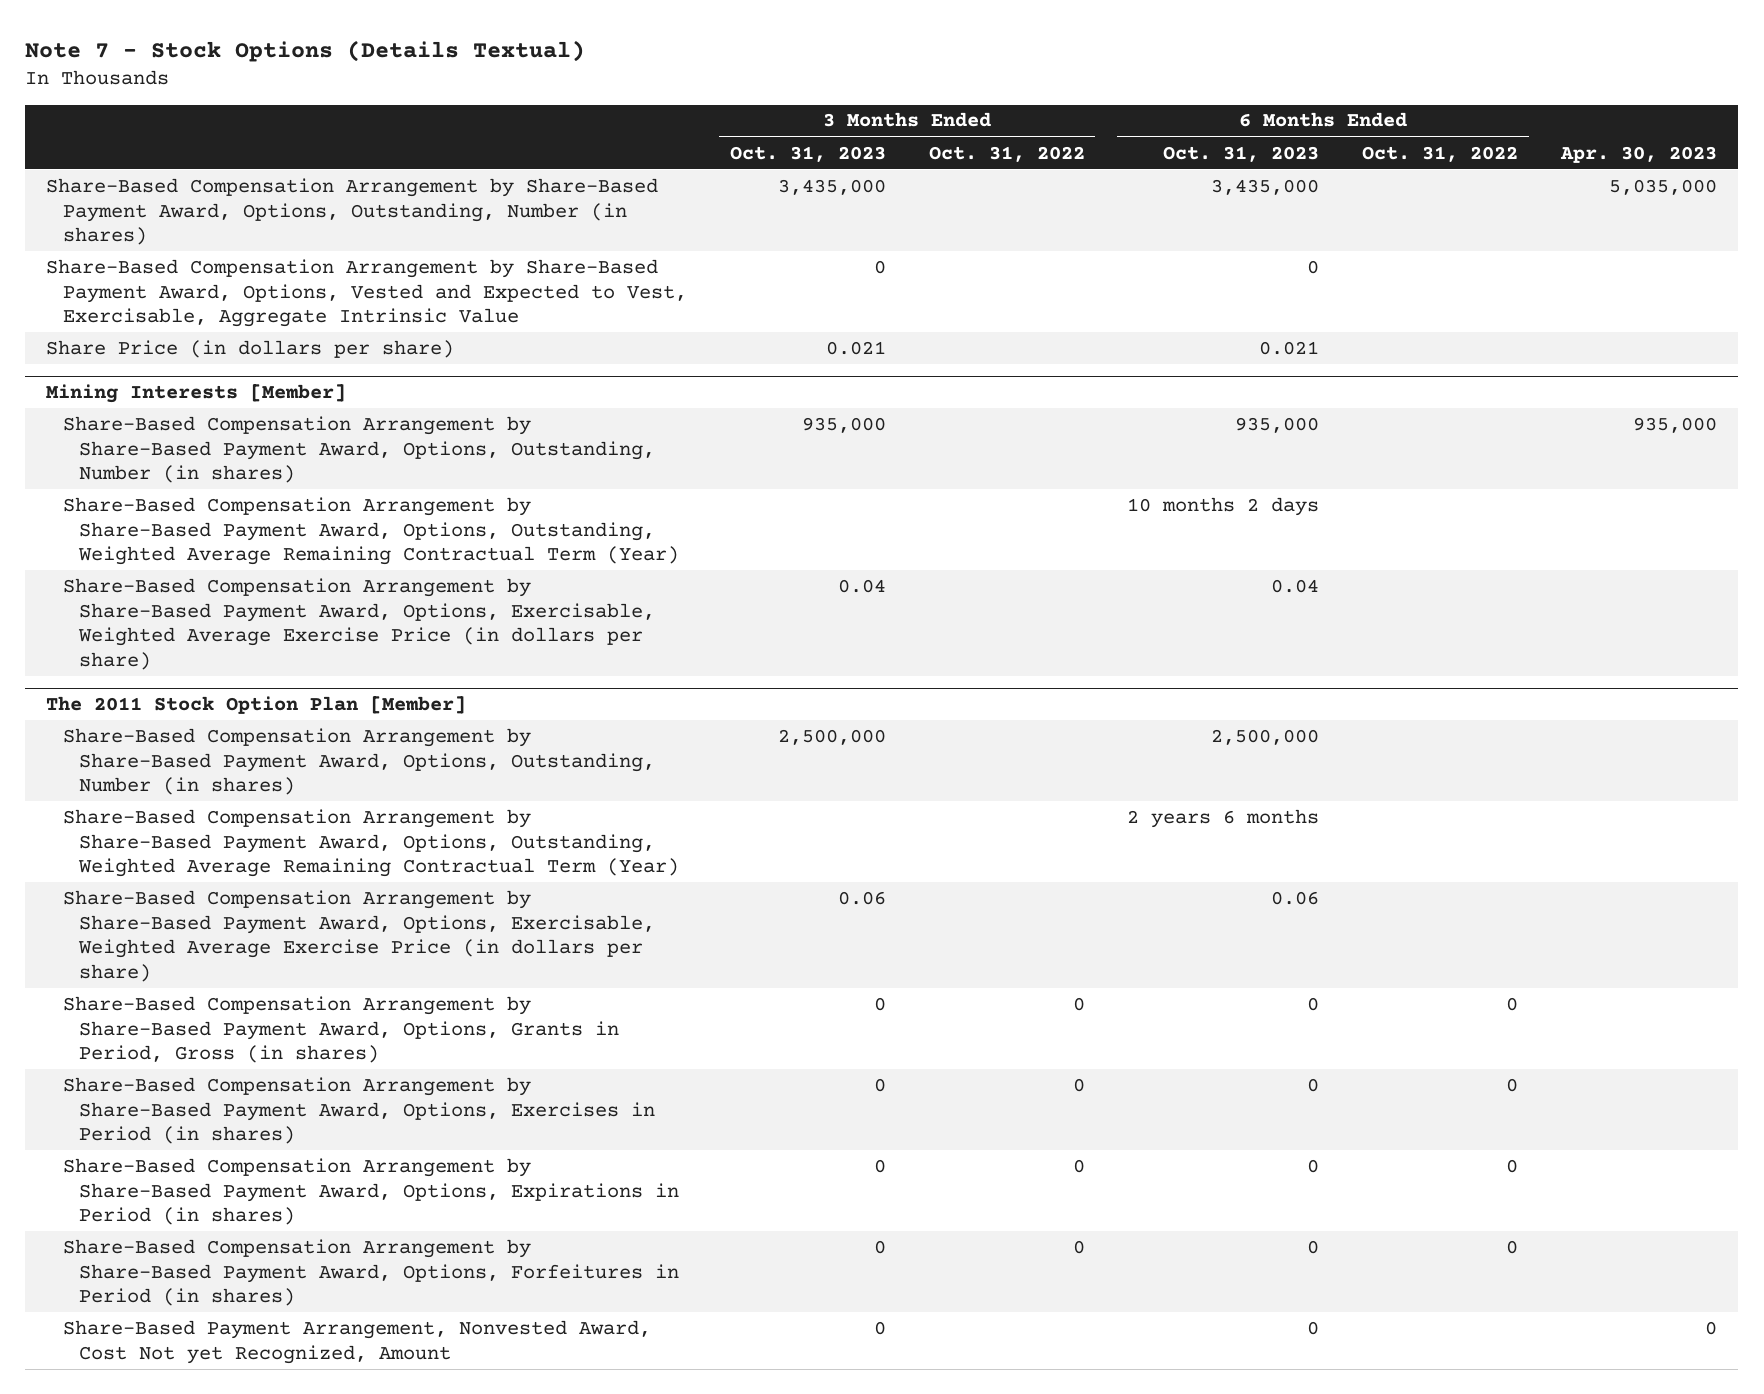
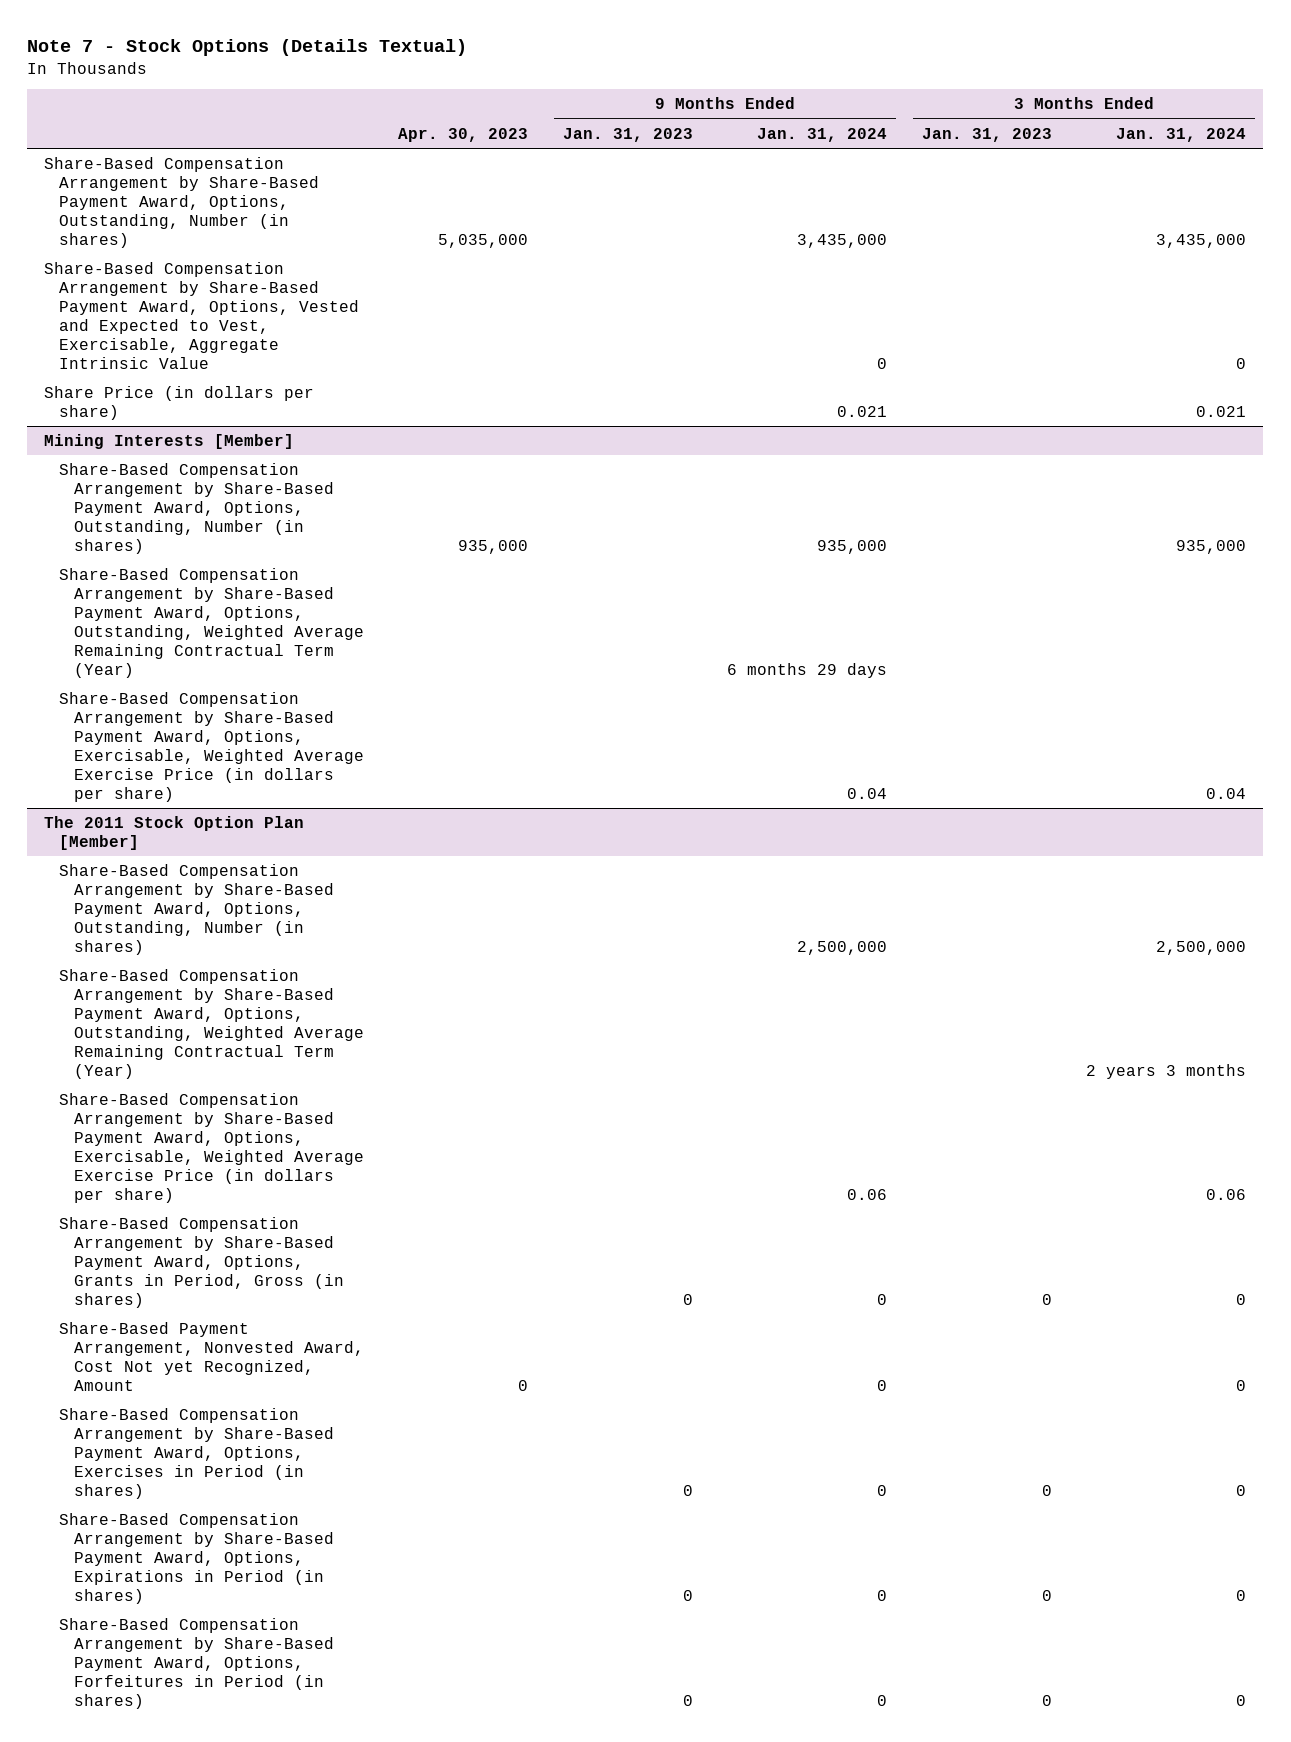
- | 3 Months Ended Oct. 31, 2023 | 3 Months Ended Oct. 31, 2022 | 6 Months Ended Oct. 31, 2023 | 6 Months Ended Oct. 31, 2022 | Apr. 30, 2023
+ | Apr. 30, 2023 | 9 Months Ended Jan. 31, 2023 | 9 Months Ended Jan. 31, 2024 | 3 Months Ended Jan. 31, 2023 | 3 Months Ended Jan. 31, 2024
@ The 2011 Stock Option Plan [Member]
moved up: Share-Based Payment Arrangement, Nonvested Award, Cost Not yet Recognized, Amount | 0 | | 0 | | 0

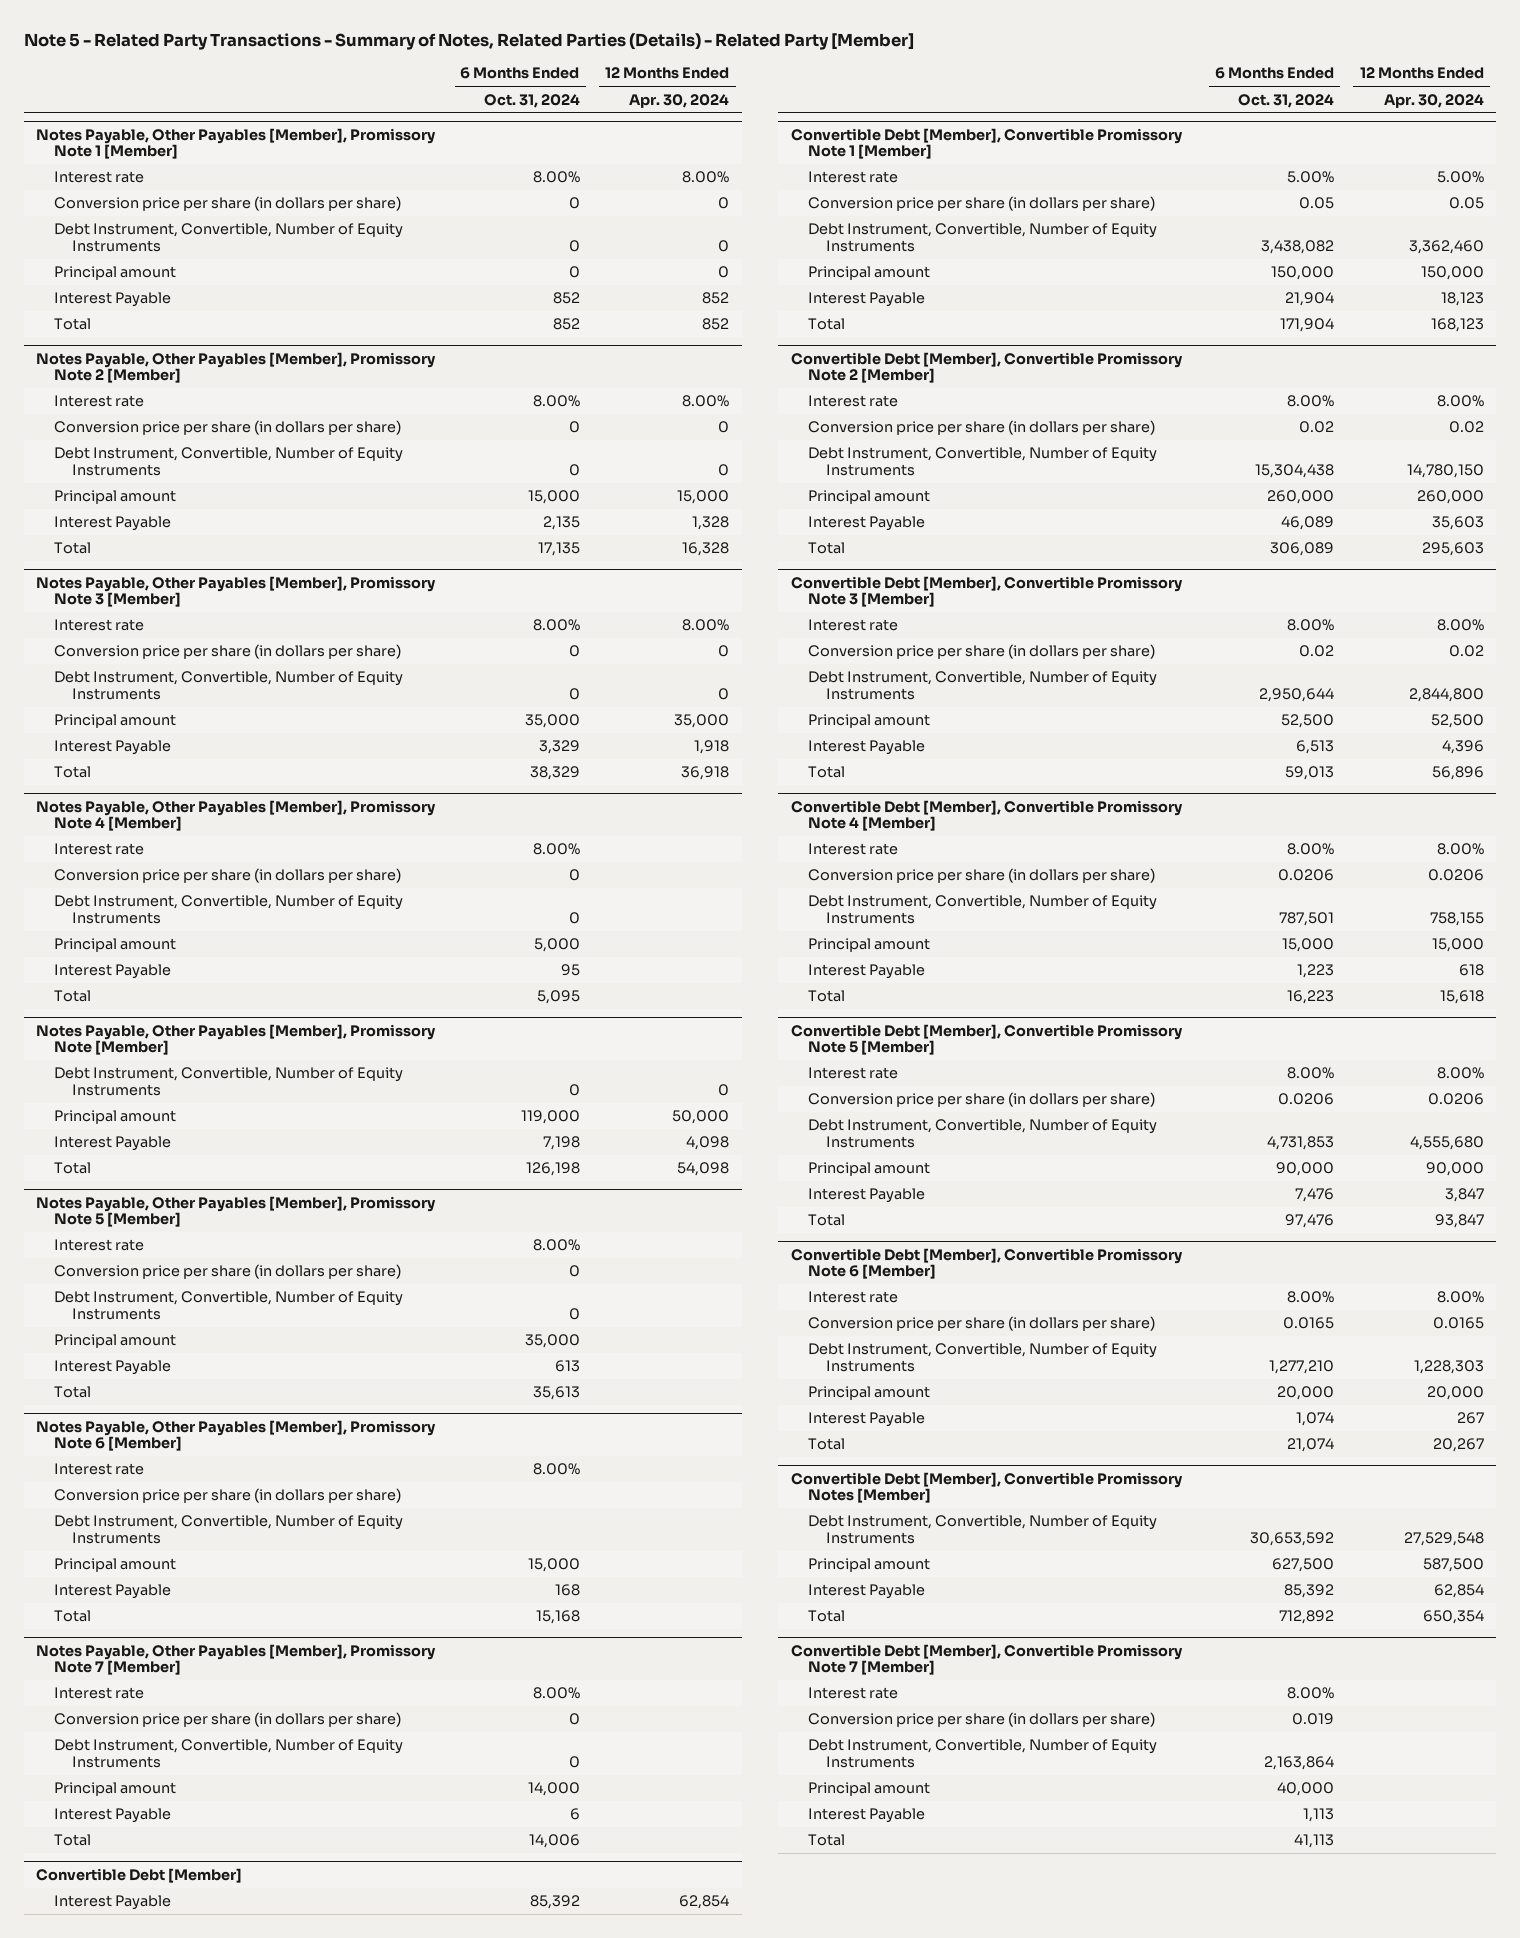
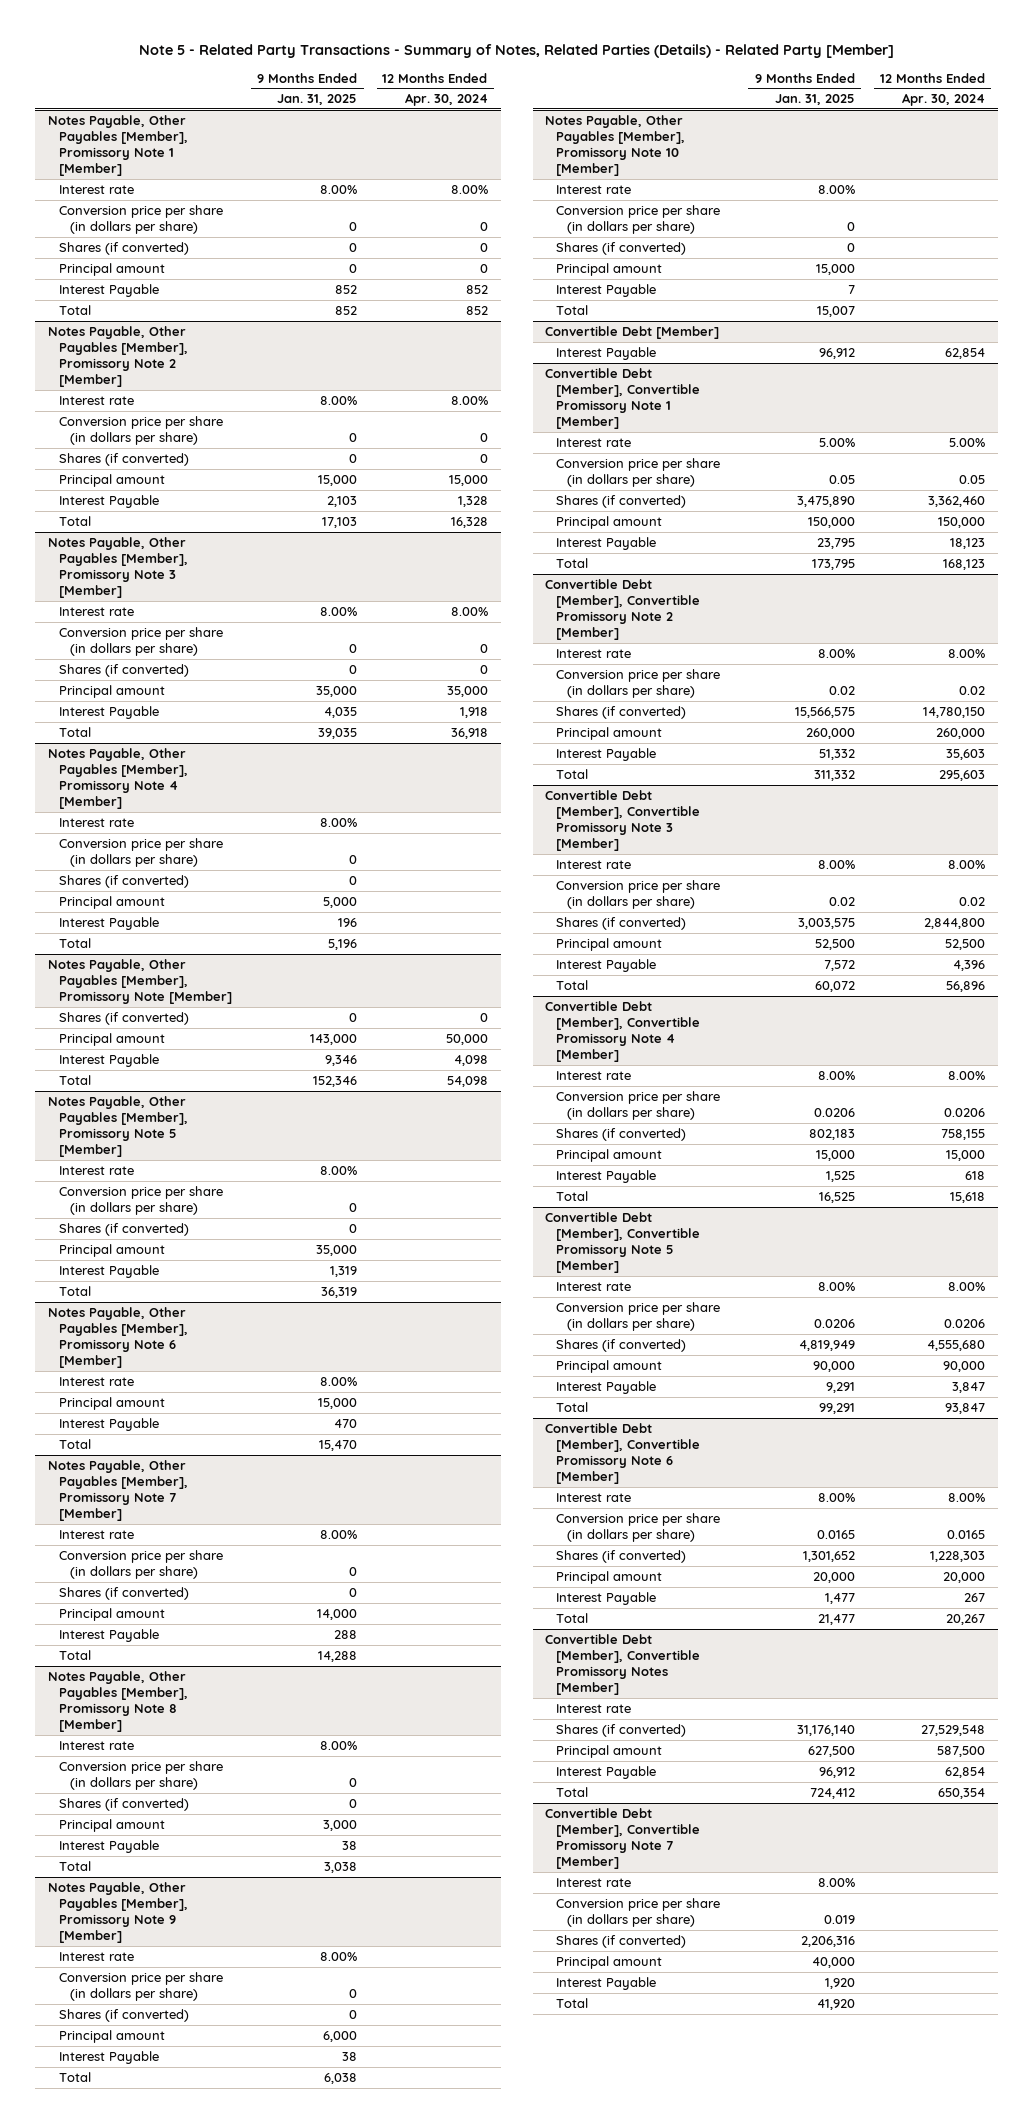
- | 6 Months Ended Oct. 31, 2024 | 12 Months Ended Apr. 30, 2024
+ | 9 Months Ended Jan. 31, 2025 | 12 Months Ended Apr. 30, 2024
@ Notes Payable, Other Payables [Member], Promissory Note 1 [Member]
- Debt Instrument, Convertible, Number of Equity Instruments | 0 | 0
+ Shares (if converted) | 0 | 0
@ Notes Payable, Other Payables [Member], Promissory Note 2 [Member]
- Debt Instrument, Convertible, Number of Equity Instruments | 0 | 0
+ Shares (if converted) | 0 | 0
@ Notes Payable, Other Payables [Member], Promissory Note 3 [Member]
- Debt Instrument, Convertible, Number of Equity Instruments | 0 | 0
+ Shares (if converted) | 0 | 0
@ Notes Payable, Other Payables [Member], Promissory Note 4 [Member]
- Debt Instrument, Convertible, Number of Equity Instruments | 0 |
+ Shares (if converted) | 0 |
@ Notes Payable, Other Payables [Member], Promissory Note [Member]
- Debt Instrument, Convertible, Number of Equity Instruments | 0 | 0
+ Shares (if converted) | 0 | 0
@ Notes Payable, Other Payables [Member], Promissory Note 5 [Member]
- Debt Instrument, Convertible, Number of Equity Instruments | 0 |
+ Shares (if converted) | 0 |
@ Notes Payable, Other Payables [Member], Promissory Note 6 [Member]
- Conversion price per share (in dollars per share)
- Debt Instrument, Convertible, Number of Equity Instruments
@ Notes Payable, Other Payables [Member], Promissory Note 7 [Member]
- Debt Instrument, Convertible, Number of Equity Instruments | 0 |
+ Shares (if converted) | 0 |
+ Notes Payable, Other Payables [Member], Promissory Note 8 [Member]
+ Interest rate | 8.00% |
+ Conversion price per share (in dollars per share) | 0 |
+ Shares (if converted) | 0 |
+ Principal amount | 3,000 |
+ Interest Payable | 38 |
+ Total | 3,038 |
+ Notes Payable, Other Payables [Member], Promissory Note 9 [Member]
+ Interest rate | 8.00% |
+ Conversion price per share (in dollars per share) | 0 |
+ Shares (if converted) | 0 |
+ Principal amount | 6,000 |
+ Interest Payable | 38 |
+ Total | 6,038 |
+ Notes Payable, Other Payables [Member], Promissory Note 10 [Member]
+ Interest rate | 8.00% |
+ Conversion price per share (in dollars per share) | 0 |
+ Shares (if converted) | 0 |
+ Principal amount | 15,000 |
+ Interest Payable | 7 |
+ Total | 15,007 |
@ Convertible Debt [Member], Convertible Promissory Note 1 [Member]
- Debt Instrument, Convertible, Number of Equity Instruments | 3,438,082 | 3,362,460
+ Shares (if converted) | 3,475,890 | 3,362,460
@ Convertible Debt [Member], Convertible Promissory Note 2 [Member]
- Debt Instrument, Convertible, Number of Equity Instruments | 15,304,438 | 14,780,150
+ Shares (if converted) | 15,566,575 | 14,780,150
@ Convertible Debt [Member], Convertible Promissory Note 3 [Member]
- Debt Instrument, Convertible, Number of Equity Instruments | 2,950,644 | 2,844,800
+ Shares (if converted) | 3,003,575 | 2,844,800
@ Convertible Debt [Member], Convertible Promissory Note 4 [Member]
- Debt Instrument, Convertible, Number of Equity Instruments | 787,501 | 758,155
+ Shares (if converted) | 802,183 | 758,155
@ Convertible Debt [Member], Convertible Promissory Note 5 [Member]
- Debt Instrument, Convertible, Number of Equity Instruments | 4,731,853 | 4,555,680
+ Shares (if converted) | 4,819,949 | 4,555,680
@ Convertible Debt [Member], Convertible Promissory Note 6 [Member]
- Debt Instrument, Convertible, Number of Equity Instruments | 1,277,210 | 1,228,303
+ Shares (if converted) | 1,301,652 | 1,228,303
@ Convertible Debt [Member], Convertible Promissory Notes [Member]
- Debt Instrument, Convertible, Number of Equity Instruments | 30,653,592 | 27,529,548
+ Interest rate
+ Shares (if converted) | 31,176,140 | 27,529,548
@ Convertible Debt [Member], Convertible Promissory Note 7 [Member]
- Debt Instrument, Convertible, Number of Equity Instruments | 2,163,864 |
+ Shares (if converted) | 2,206,316 |

